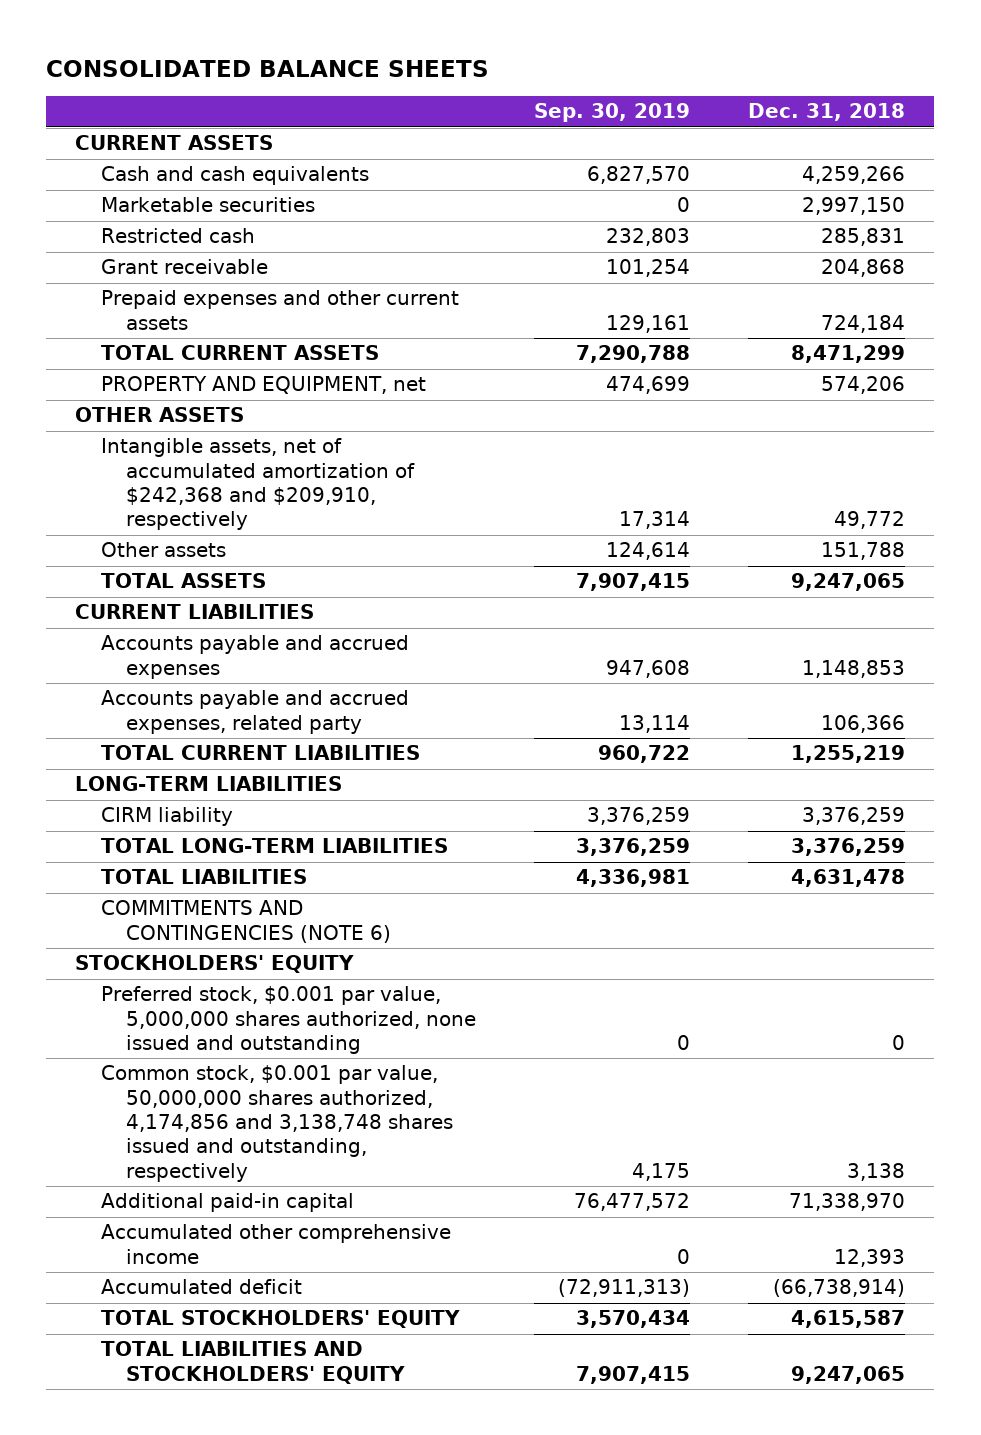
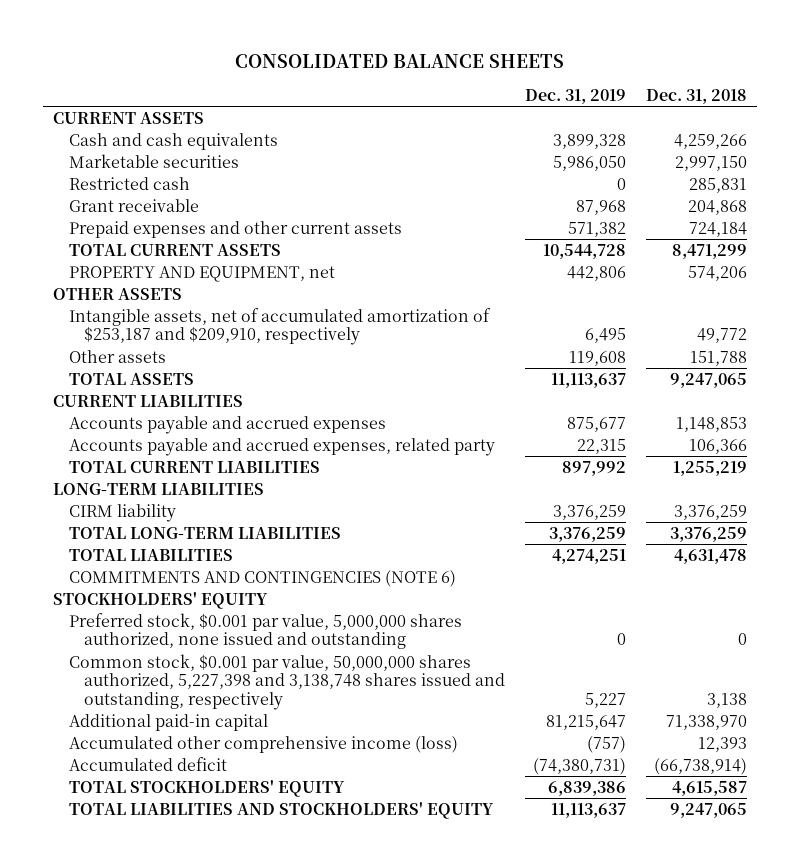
- | Sep. 30, 2019 | Dec. 31, 2018
+ | Dec. 31, 2019 | Dec. 31, 2018
- Intangible assets, net of accumulated amortization of $242,368 and $209,910, respectively | 17,314 | 49,772
+ Intangible assets, net of accumulated amortization of $253,187 and $209,910, respectively | 6,495 | 49,772
- Common stock, $0.001 par value, 50,000,000 shares authorized, 4,174,856 and 3,138,748 shares issued and outstanding, respectively | 4,175 | 3,138
+ Common stock, $0.001 par value, 50,000,000 shares authorized, 5,227,398 and 3,138,748 shares issued and outstanding, respectively | 5,227 | 3,138
- Accumulated other comprehensive income | 0 | 12,393
+ Accumulated other comprehensive income (loss) | (757) | 12,393

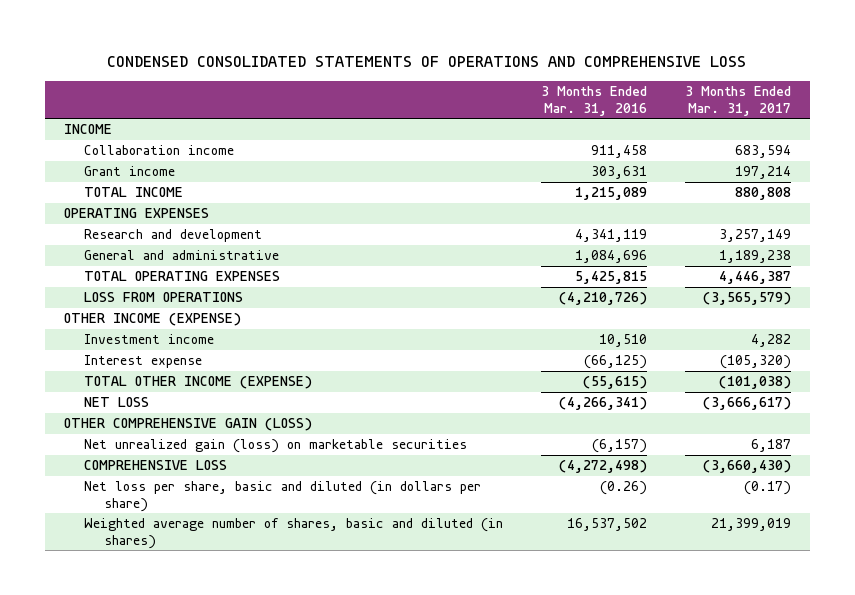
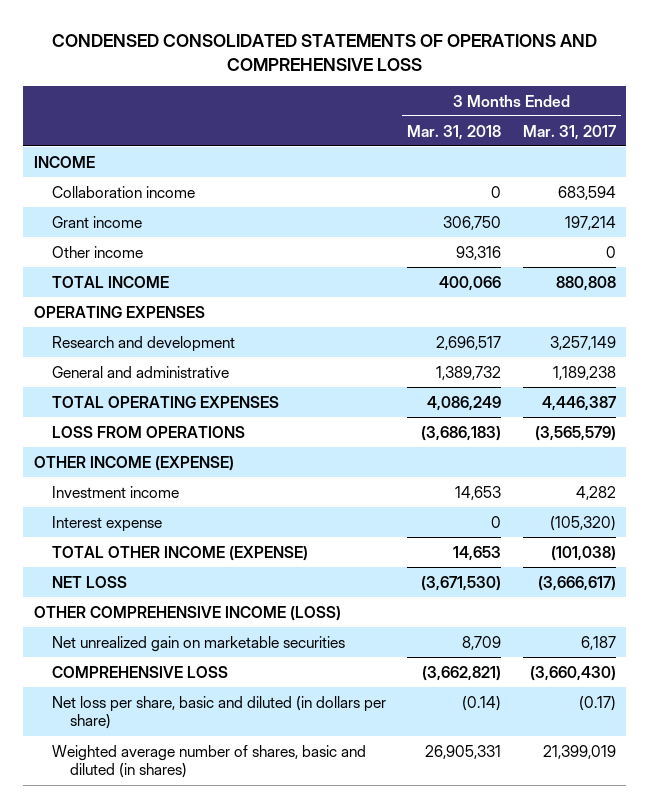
- | 3 Months Ended Mar. 31, 2016 | 3 Months Ended Mar. 31, 2017
+ | 3 Months Ended Mar. 31, 2018 | 3 Months Ended Mar. 31, 2017
+ Other income | 93,316 | 0
- OTHER COMPREHENSIVE GAIN (LOSS)
- Net unrealized gain (loss) on marketable securities | (6,157) | 6,187
+ OTHER COMPREHENSIVE INCOME (LOSS)
+ Net unrealized gain on marketable securities | 8,709 | 6,187

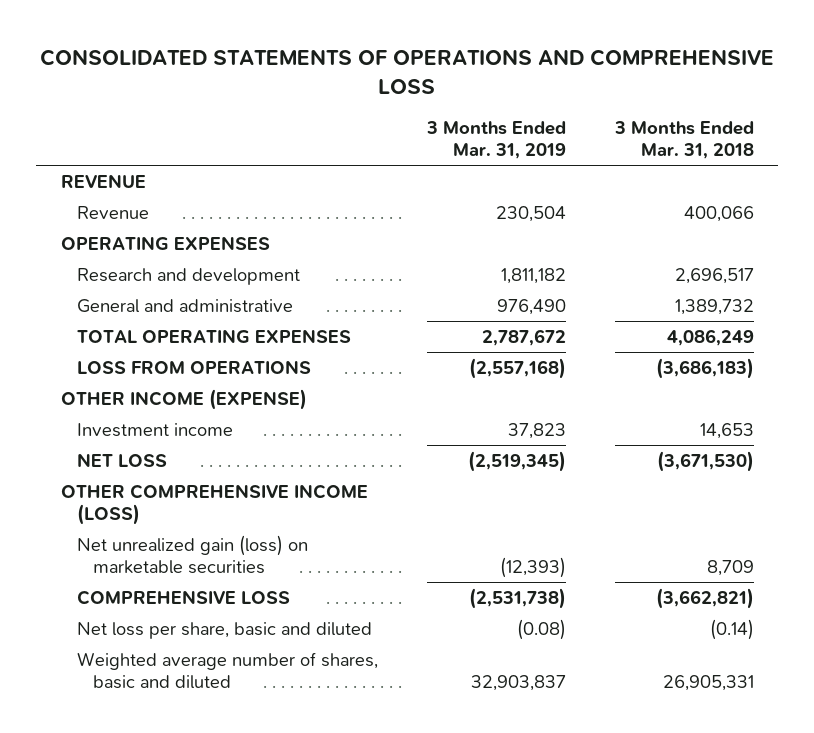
- CONDENSED CONSOLIDATED STATEMENTS OF OPERATIONS AND COMPREHENSIVE LOSS
+ CONSOLIDATED STATEMENTS OF OPERATIONS AND COMPREHENSIVE LOSS
- | 3 Months Ended Mar. 31, 2018 | 3 Months Ended Mar. 31, 2017
+ | 3 Months Ended Mar. 31, 2019 | 3 Months Ended Mar. 31, 2018
- INCOME
- Collaboration income | 0 | 683,594
- Grant income | 306,750 | 197,214
- Other income | 93,316 | 0
- TOTAL INCOME | 400,066 | 880,808
+ REVENUE
+ Revenue | 230,504 | 400,066
- Interest expense | 0 | (105,320)
- TOTAL OTHER INCOME (EXPENSE) | 14,653 | (101,038)
- Net unrealized gain on marketable securities | 8,709 | 6,187
+ Net unrealized gain (loss) on marketable securities | (12,393) | 8,709
- Net loss per share, basic and diluted (in dollars per share) | (0.14) | (0.17)
- Weighted average number of shares, basic and diluted (in shares) | 26,905,331 | 21,399,019
+ Net loss per share, basic and diluted | (0.08) | (0.14)
+ Weighted average number of shares, basic and diluted | 32,903,837 | 26,905,331

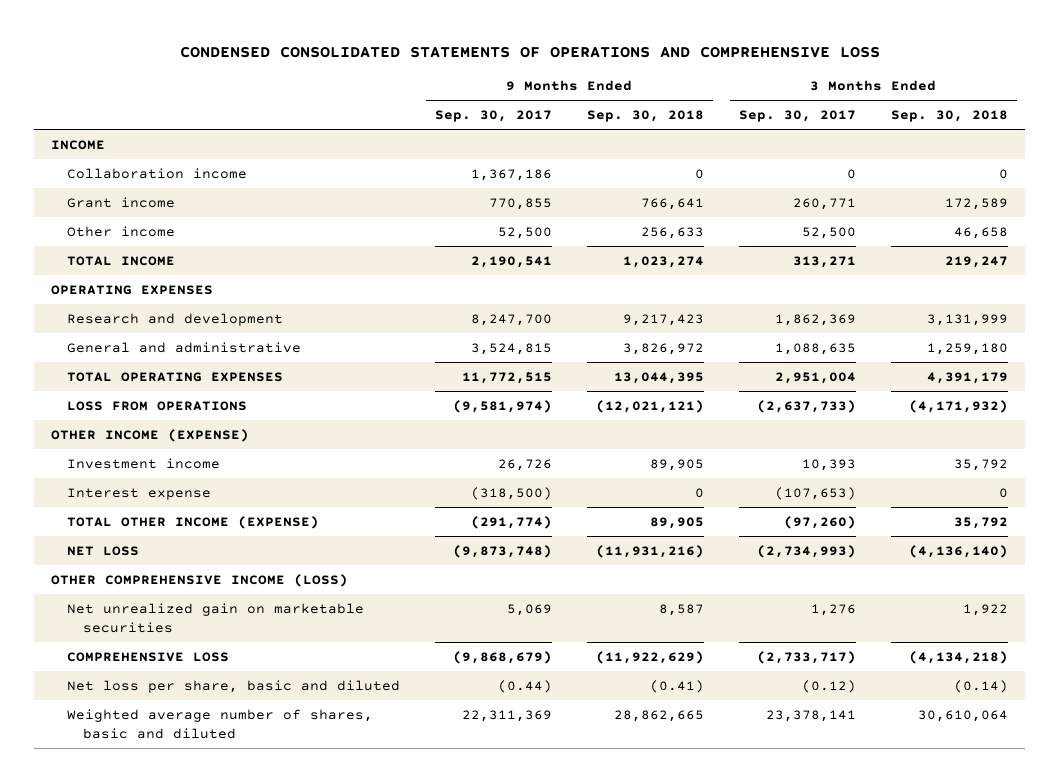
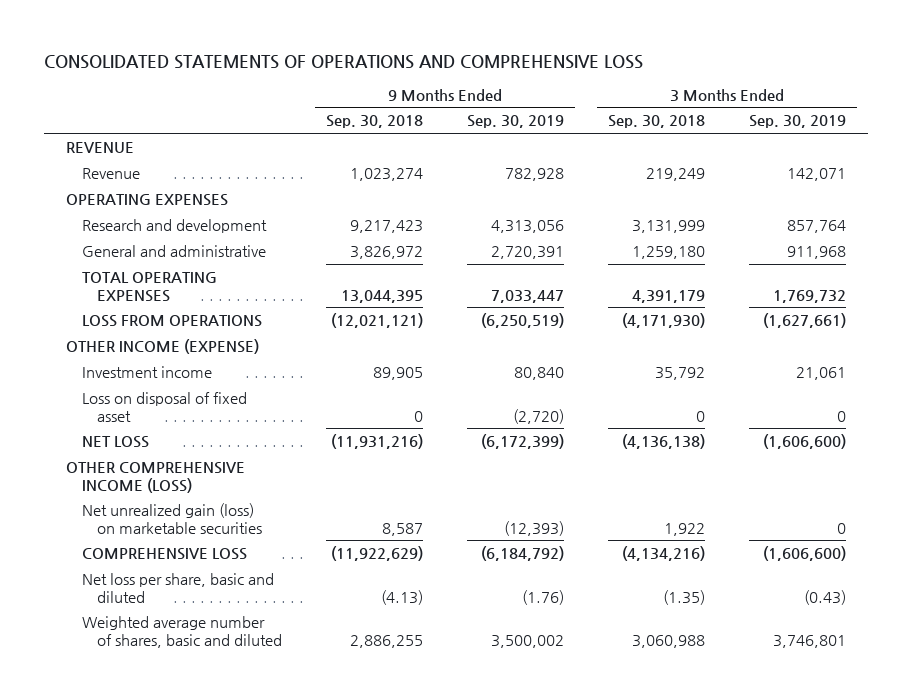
- CONDENSED CONSOLIDATED STATEMENTS OF OPERATIONS AND COMPREHENSIVE LOSS
+ CONSOLIDATED STATEMENTS OF OPERATIONS AND COMPREHENSIVE LOSS
- | 9 Months Ended Sep. 30, 2017 | 9 Months Ended Sep. 30, 2018 | 3 Months Ended Sep. 30, 2017 | 3 Months Ended Sep. 30, 2018
+ | 9 Months Ended Sep. 30, 2018 | 9 Months Ended Sep. 30, 2019 | 3 Months Ended Sep. 30, 2018 | 3 Months Ended Sep. 30, 2019
- INCOME
- Collaboration income | 1,367,186 | 0 | 0 | 0
- Grant income | 770,855 | 766,641 | 260,771 | 172,589
- Other income | 52,500 | 256,633 | 52,500 | 46,658
- TOTAL INCOME | 2,190,541 | 1,023,274 | 313,271 | 219,247
+ REVENUE
+ Revenue | 1,023,274 | 782,928 | 219,249 | 142,071
- LOSS FROM OPERATIONS | (9,581,974) | (12,021,121) | (2,637,733) | (4,171,932)
+ LOSS FROM OPERATIONS | (12,021,121) | (6,250,519) | (4,171,930) | (1,627,661)
- Interest expense | (318,500) | 0 | (107,653) | 0
- TOTAL OTHER INCOME (EXPENSE) | (291,774) | 89,905 | (97,260) | 35,792
- NET LOSS | (9,873,748) | (11,931,216) | (2,734,993) | (4,136,140)
+ Loss on disposal of fixed asset | 0 | (2,720) | 0 | 0
+ NET LOSS | (11,931,216) | (6,172,399) | (4,136,138) | (1,606,600)
- Net unrealized gain on marketable securities | 5,069 | 8,587 | 1,276 | 1,922
- COMPREHENSIVE LOSS | (9,868,679) | (11,922,629) | (2,733,717) | (4,134,218)
- Net loss per share, basic and diluted | (0.44) | (0.41) | (0.12) | (0.14)
- Weighted average number of shares, basic and diluted | 22,311,369 | 28,862,665 | 23,378,141 | 30,610,064
+ Net unrealized gain (loss) on marketable securities | 8,587 | (12,393) | 1,922 | 0
+ COMPREHENSIVE LOSS | (11,922,629) | (6,184,792) | (4,134,216) | (1,606,600)
+ Net loss per share, basic and diluted | (4.13) | (1.76) | (1.35) | (0.43)
+ Weighted average number of shares, basic and diluted | 2,886,255 | 3,500,002 | 3,060,988 | 3,746,801

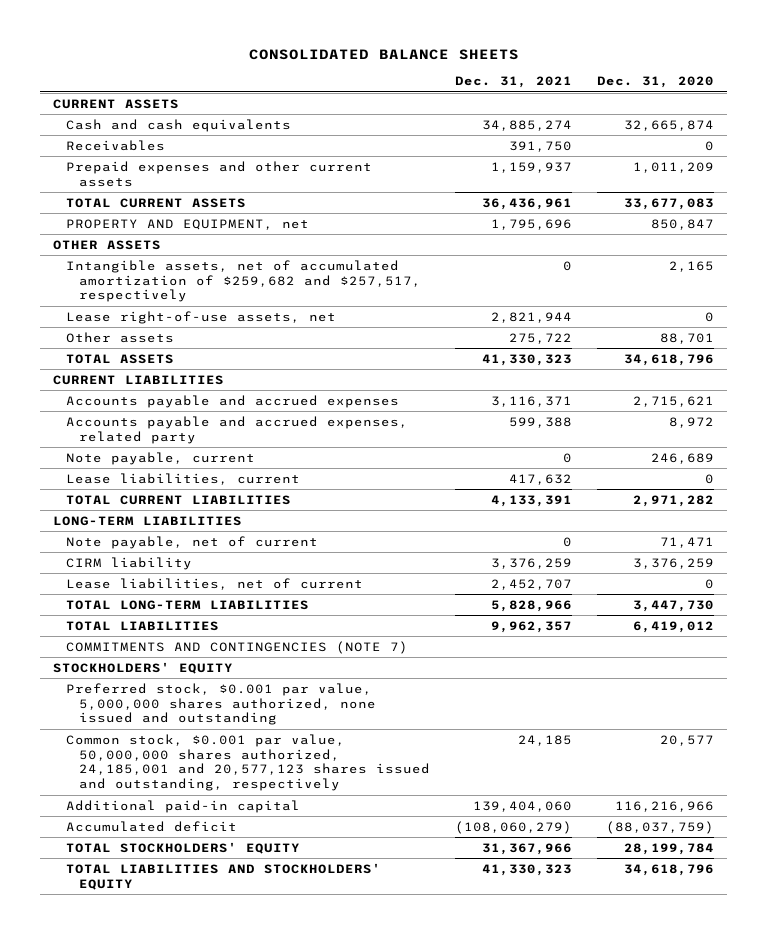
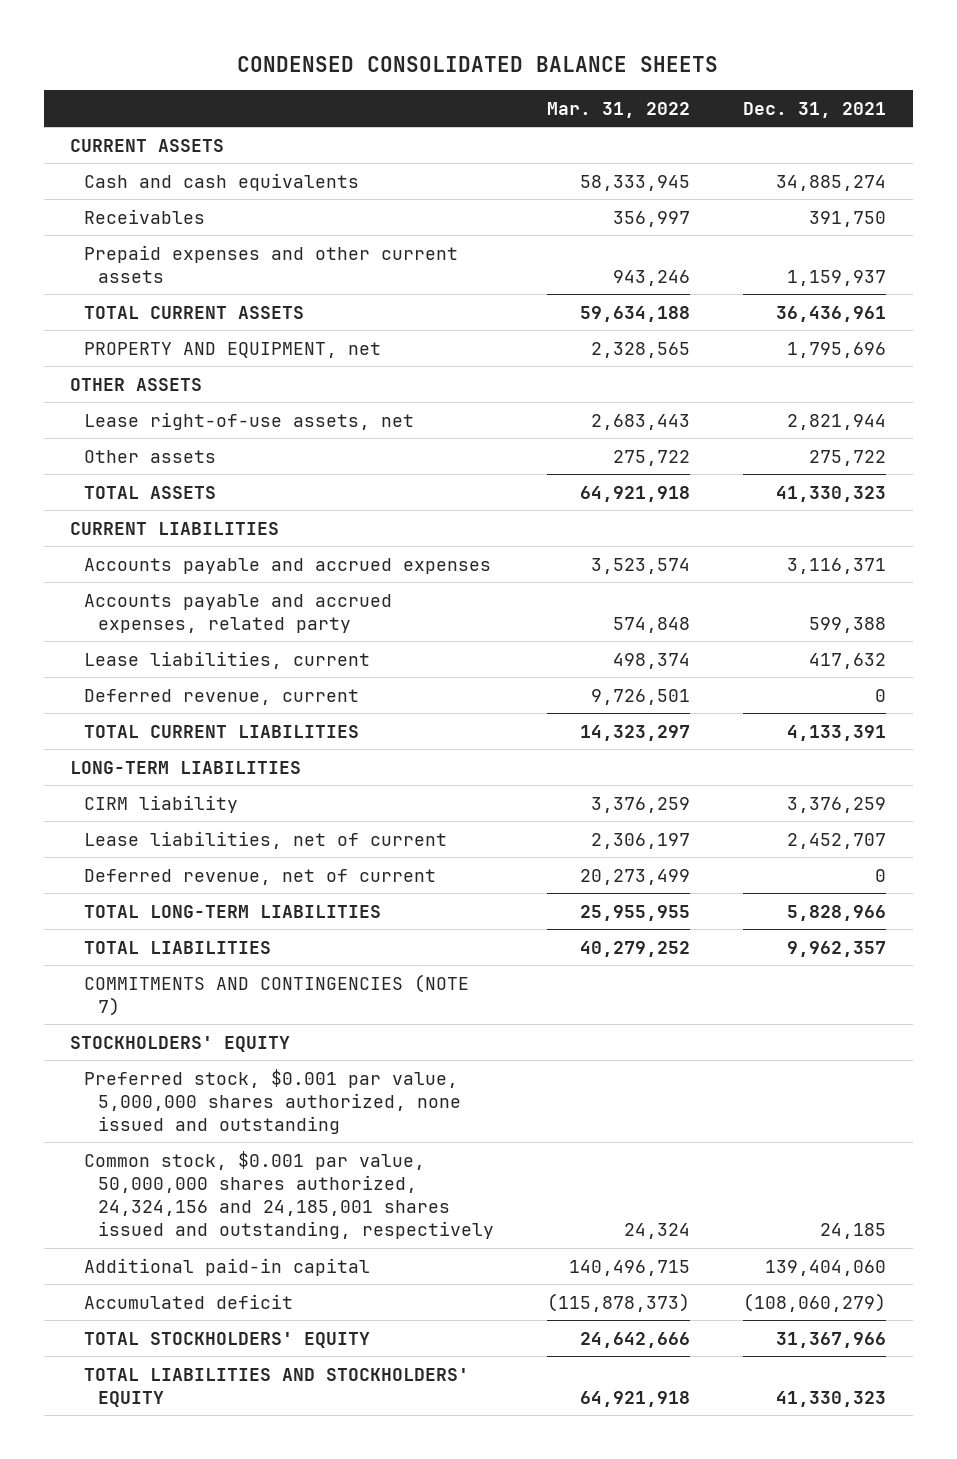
- CONSOLIDATED BALANCE SHEETS
+ CONDENSED CONSOLIDATED BALANCE SHEETS
- | Dec. 31, 2021 | Dec. 31, 2020
+ | Mar. 31, 2022 | Dec. 31, 2021
- Intangible assets, net of accumulated amortization of $259,682 and $257,517, respectively | 0 | 2,165
- Note payable, current | 0 | 246,689
+ Deferred revenue, current | 9,726,501 | 0
- Note payable, net of current | 0 | 71,471
+ Deferred revenue, net of current | 20,273,499 | 0
- Common stock, $0.001 par value, 50,000,000 shares authorized, 24,185,001 and 20,577,123 shares issued and outstanding, respectively | 24,185 | 20,577
+ Common stock, $0.001 par value, 50,000,000 shares authorized, 24,324,156 and 24,185,001 shares issued and outstanding, respectively | 24,324 | 24,185

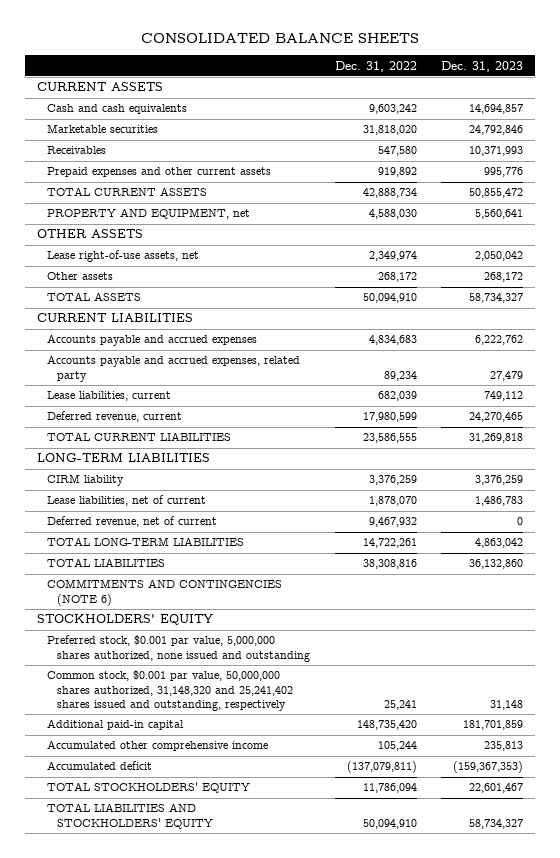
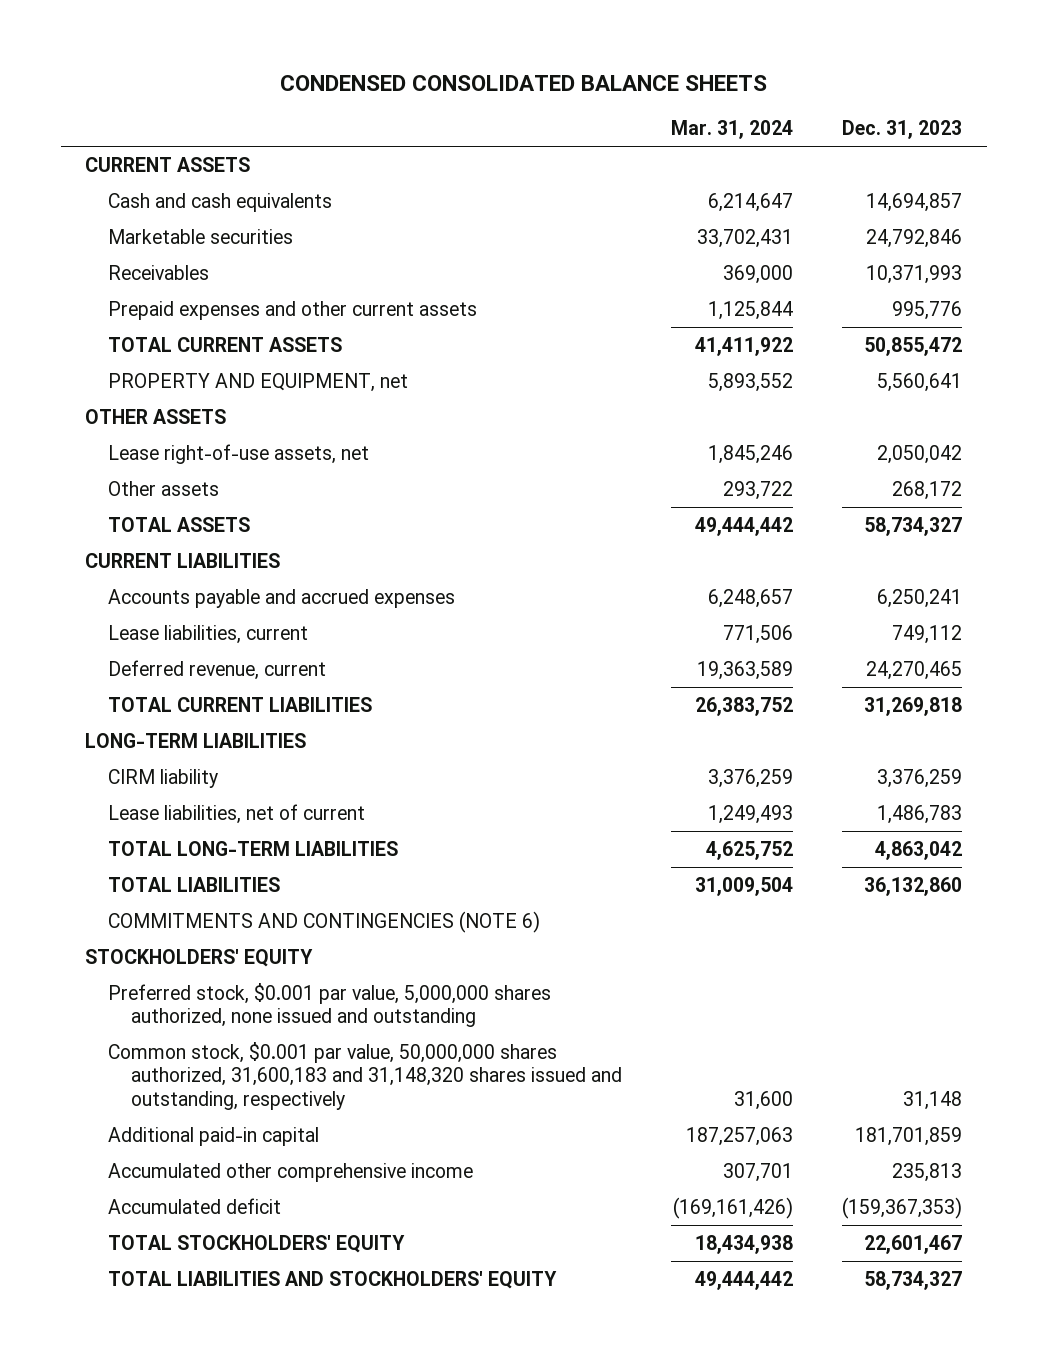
- CONSOLIDATED BALANCE SHEETS
+ CONDENSED CONSOLIDATED BALANCE SHEETS
- | Dec. 31, 2022 | Dec. 31, 2023
+ | Mar. 31, 2024 | Dec. 31, 2023
- Accounts payable and accrued expenses | 4,834,683 | 6,222,762
- Accounts payable and accrued expenses, related party | 89,234 | 27,479
+ Accounts payable and accrued expenses | 6,248,657 | 6,250,241
- Deferred revenue, net of current | 9,467,932 | 0
- Common stock, $0.001 par value, 50,000,000 shares authorized, 31,148,320 and 25,241,402 shares issued and outstanding, respectively | 25,241 | 31,148
+ Common stock, $0.001 par value, 50,000,000 shares authorized, 31,600,183 and 31,148,320 shares issued and outstanding, respectively | 31,600 | 31,148

